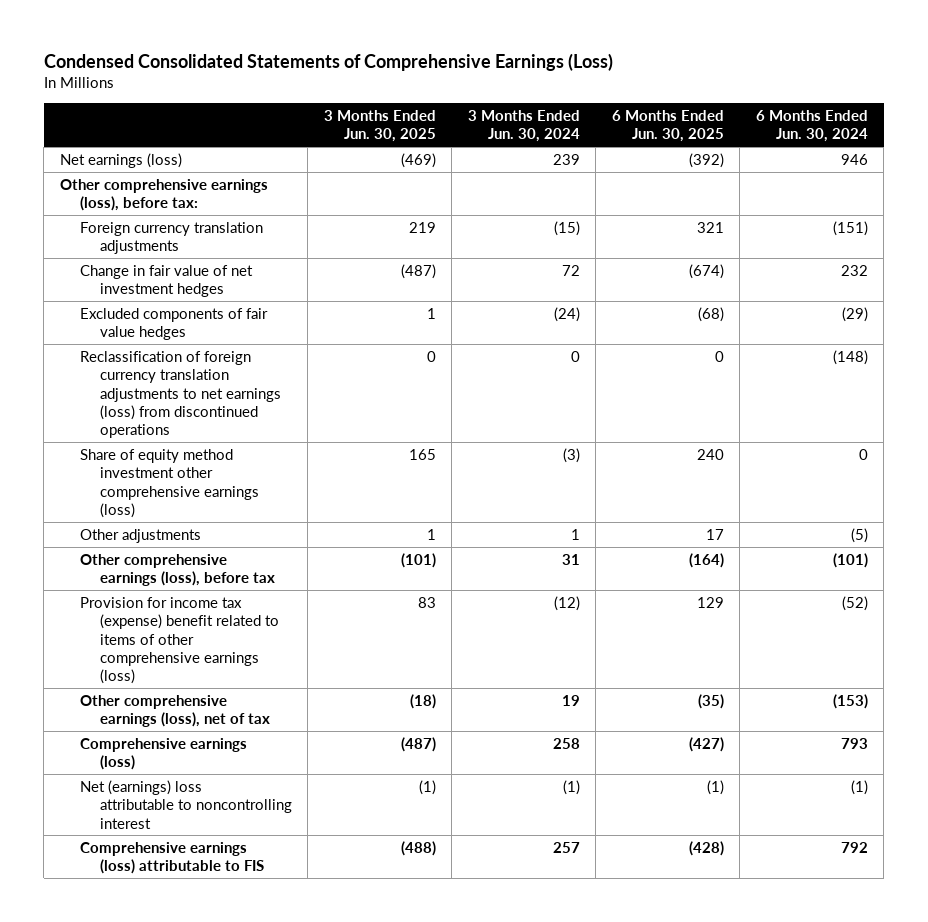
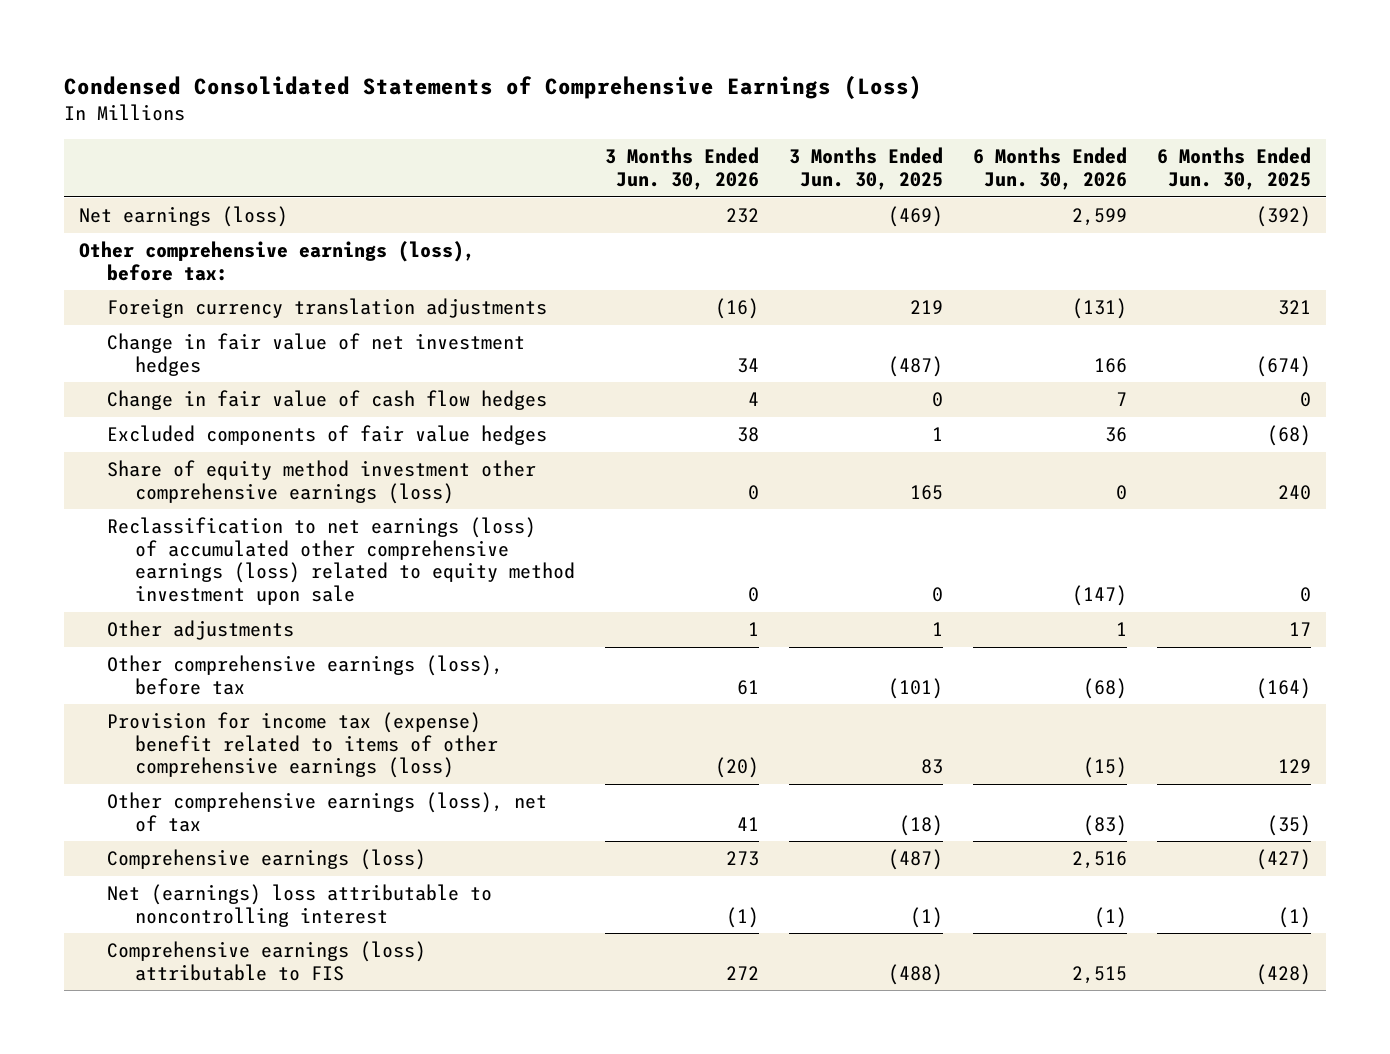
- | 3 Months Ended Jun. 30, 2025 | 3 Months Ended Jun. 30, 2024 | 6 Months Ended Jun. 30, 2025 | 6 Months Ended Jun. 30, 2024
+ | 3 Months Ended Jun. 30, 2026 | 3 Months Ended Jun. 30, 2025 | 6 Months Ended Jun. 30, 2026 | 6 Months Ended Jun. 30, 2025
+ Change in fair value of cash flow hedges | 4 | 0 | 7 | 0
- Reclassification of foreign currency translation adjustments to net earnings (loss) from discontinued operations | 0 | 0 | 0 | (148)
+ Reclassification to net earnings (loss) of accumulated other comprehensive earnings (loss) related to equity method investment upon sale | 0 | 0 | (147) | 0

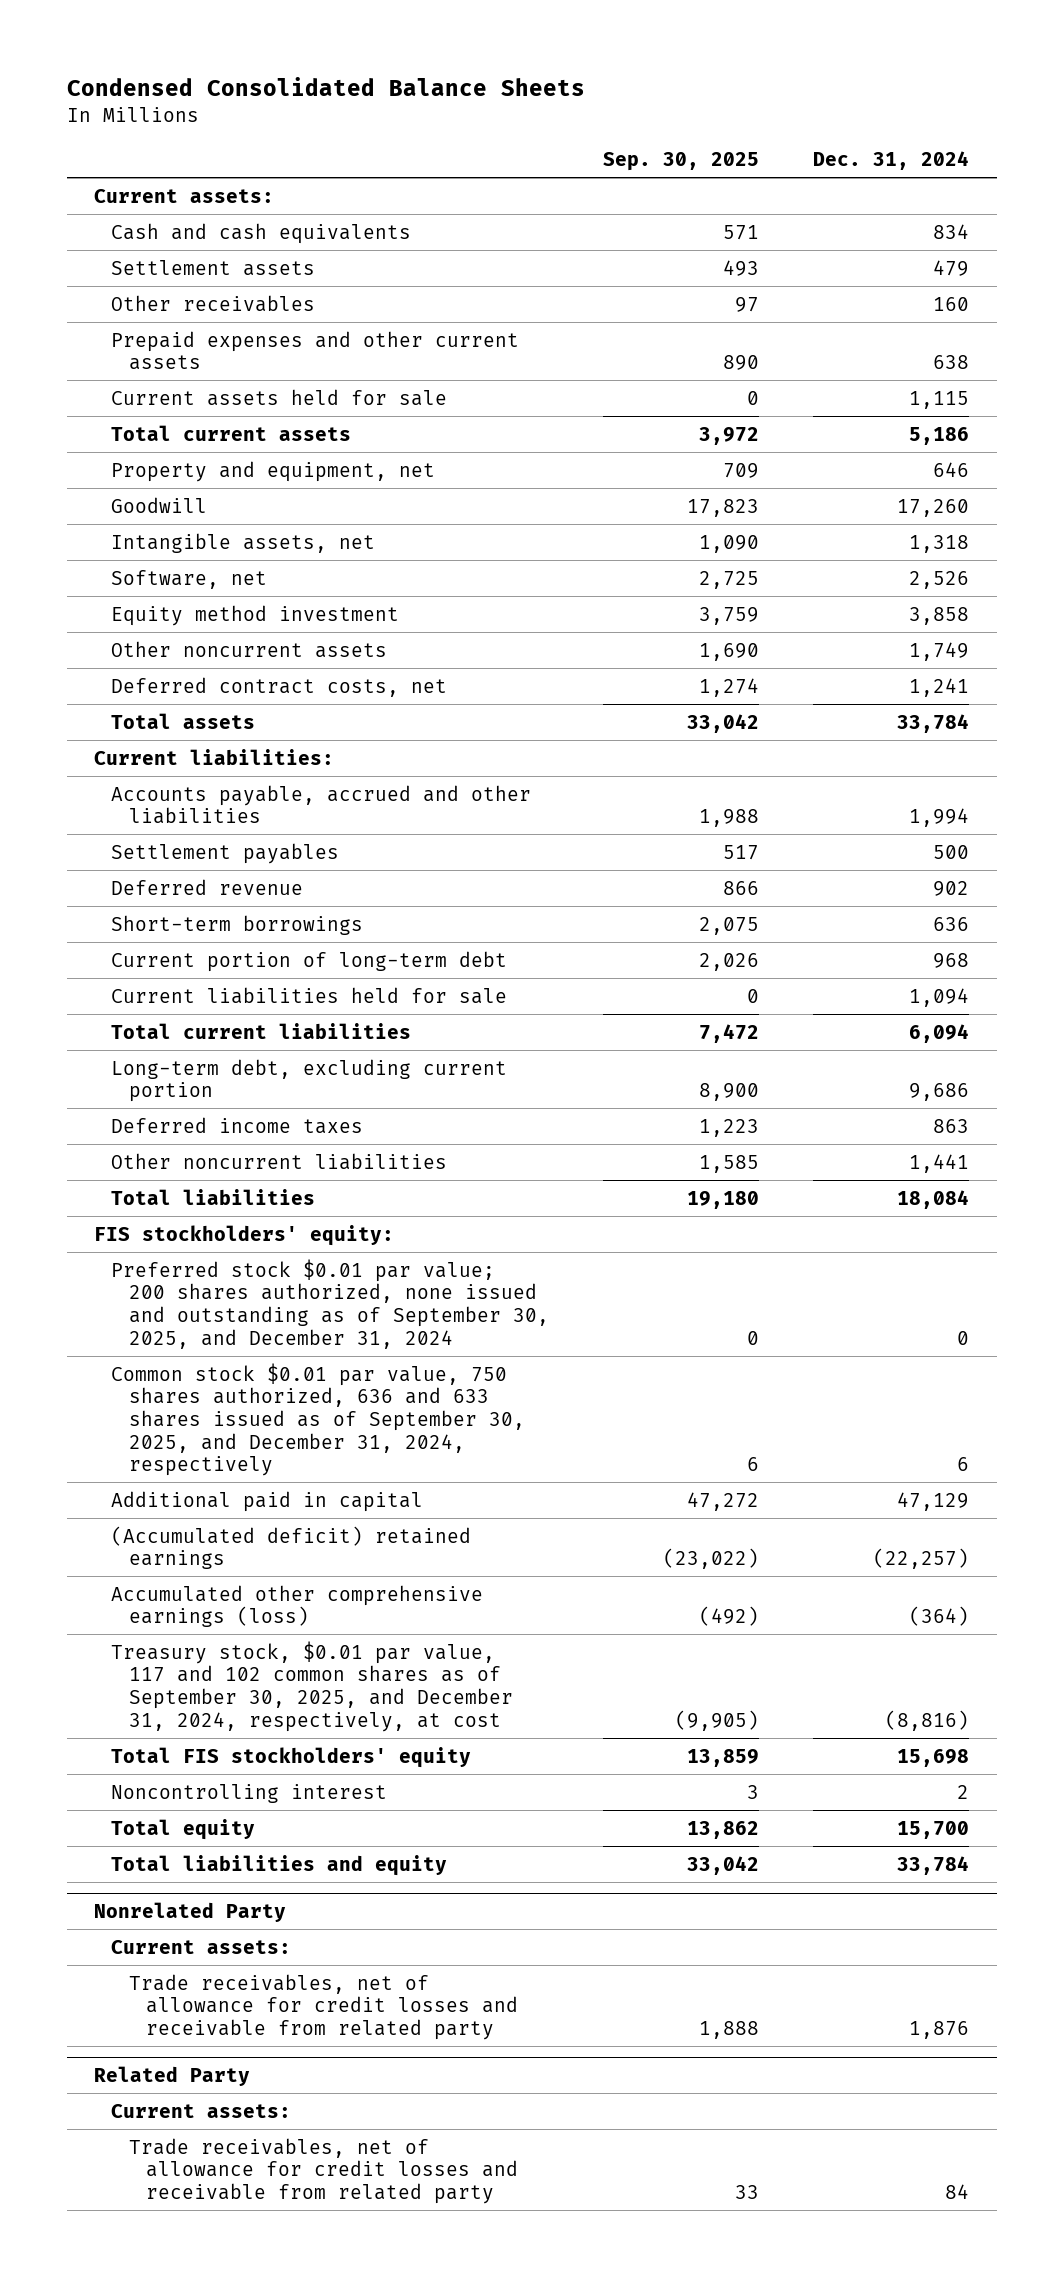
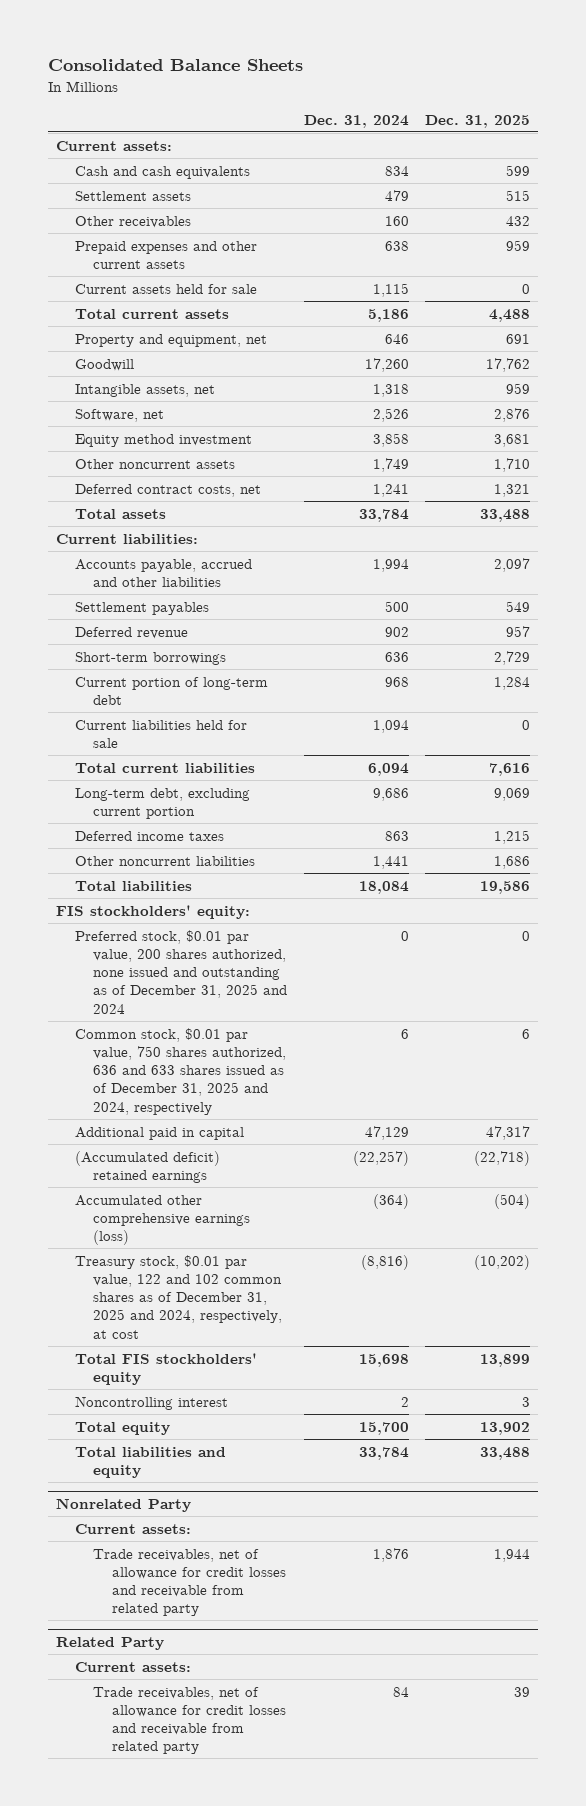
- Condensed Consolidated Balance Sheets
+ Consolidated Balance Sheets
- | Sep. 30, 2025 | Dec. 31, 2024
+ | Dec. 31, 2024 | Dec. 31, 2025
- Preferred stock $0.01 par value; 200 shares authorized, none issued and outstanding as of September 30, 2025, and December 31, 2024 | 0 | 0
- Common stock $0.01 par value, 750 shares authorized, 636 and 633 shares issued as of September 30, 2025, and December 31, 2024, respectively | 6 | 6
+ Preferred stock, $0.01 par value, 200 shares authorized, none issued and outstanding as of December 31, 2025 and 2024 | 0 | 0
+ Common stock, $0.01 par value, 750 shares authorized, 636 and 633 shares issued as of December 31, 2025 and 2024, respectively | 6 | 6
- Treasury stock, $0.01 par value, 117 and 102 common shares as of September 30, 2025, and December 31, 2024, respectively, at cost | (9,905) | (8,816)
+ Treasury stock, $0.01 par value, 122 and 102 common shares as of December 31, 2025 and 2024, respectively, at cost | (8,816) | (10,202)

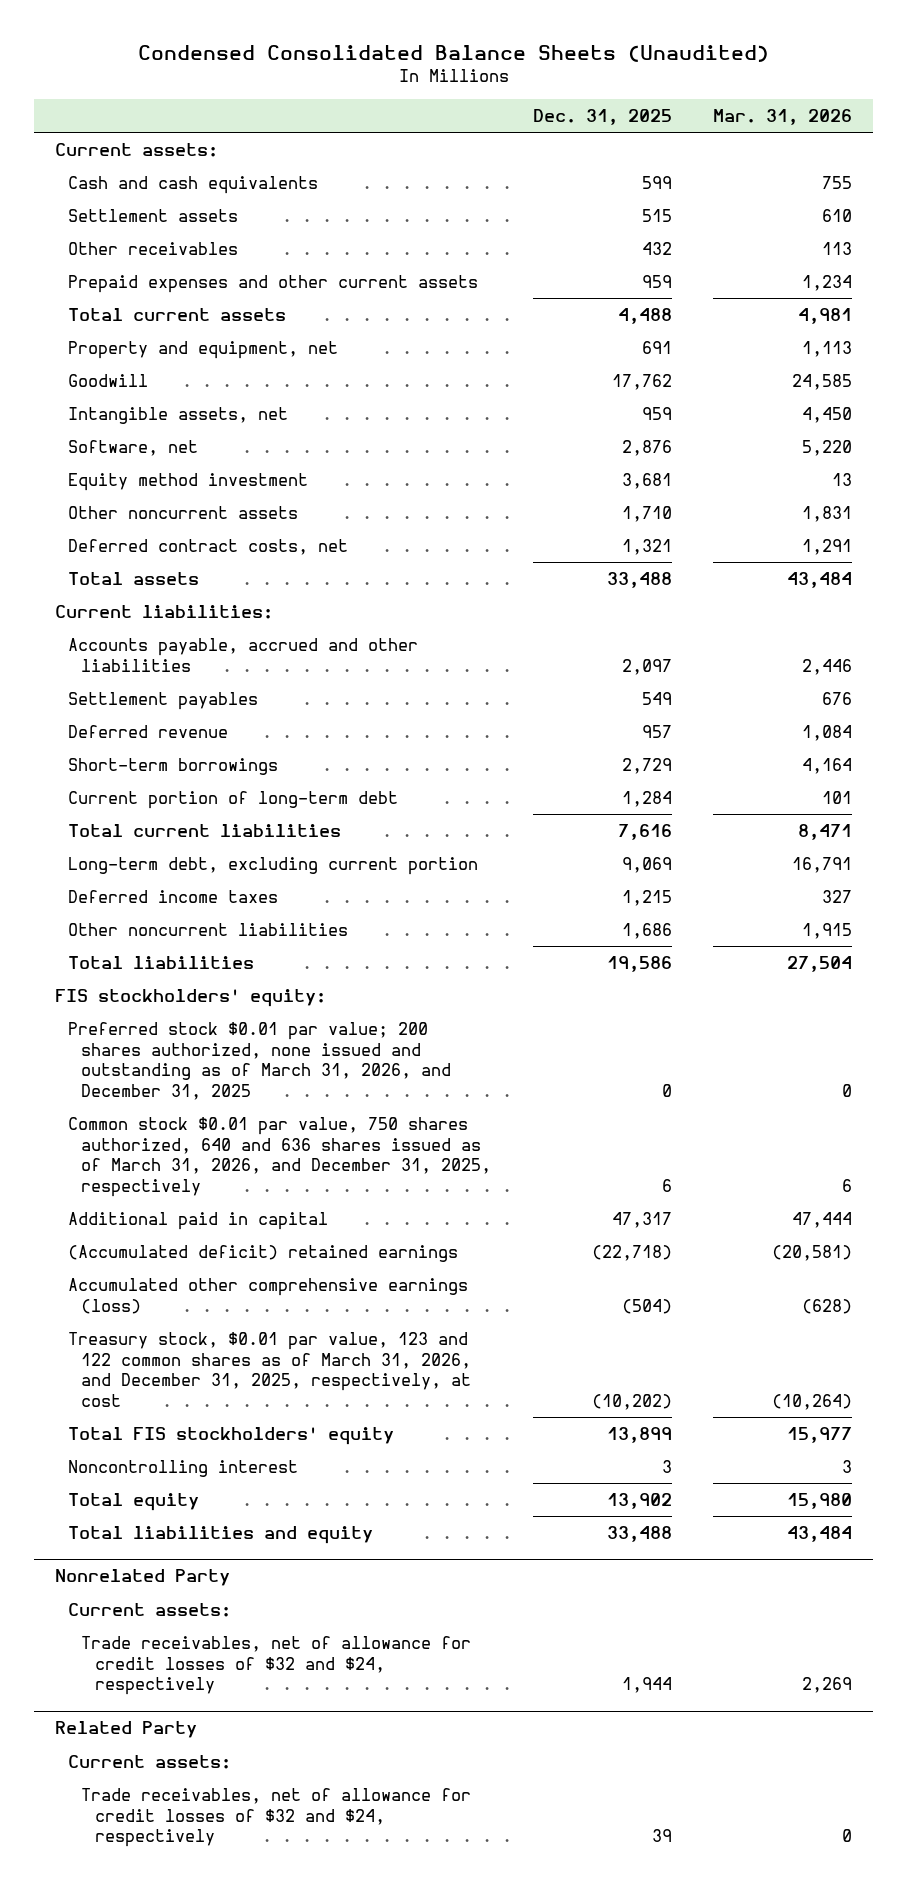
- Consolidated Balance Sheets
+ Condensed Consolidated Balance Sheets (Unaudited)
- | Dec. 31, 2024 | Dec. 31, 2025
+ | Dec. 31, 2025 | Mar. 31, 2026
- Current assets held for sale | 1,115 | 0
- Current liabilities held for sale | 1,094 | 0
- Preferred stock, $0.01 par value, 200 shares authorized, none issued and outstanding as of December 31, 2025 and 2024 | 0 | 0
- Common stock, $0.01 par value, 750 shares authorized, 636 and 633 shares issued as of December 31, 2025 and 2024, respectively | 6 | 6
+ Preferred stock $0.01 par value; 200 shares authorized, none issued and outstanding as of March 31, 2026, and December 31, 2025 | 0 | 0
+ Common stock $0.01 par value, 750 shares authorized, 640 and 636 shares issued as of March 31, 2026, and December 31, 2025, respectively | 6 | 6
- Treasury stock, $0.01 par value, 122 and 102 common shares as of December 31, 2025 and 2024, respectively, at cost | (8,816) | (10,202)
+ Treasury stock, $0.01 par value, 123 and 122 common shares as of March 31, 2026, and December 31, 2025, respectively, at cost | (10,202) | (10,264)
@ Nonrelated Party
- Trade receivables, net of allowance for credit losses and receivable from related party | 1,876 | 1,944
+ Trade receivables, net of allowance for credit losses of $32 and $24, respectively | 1,944 | 2,269
@ Related Party
- Trade receivables, net of allowance for credit losses and receivable from related party | 84 | 39
+ Trade receivables, net of allowance for credit losses of $32 and $24, respectively | 39 | 0

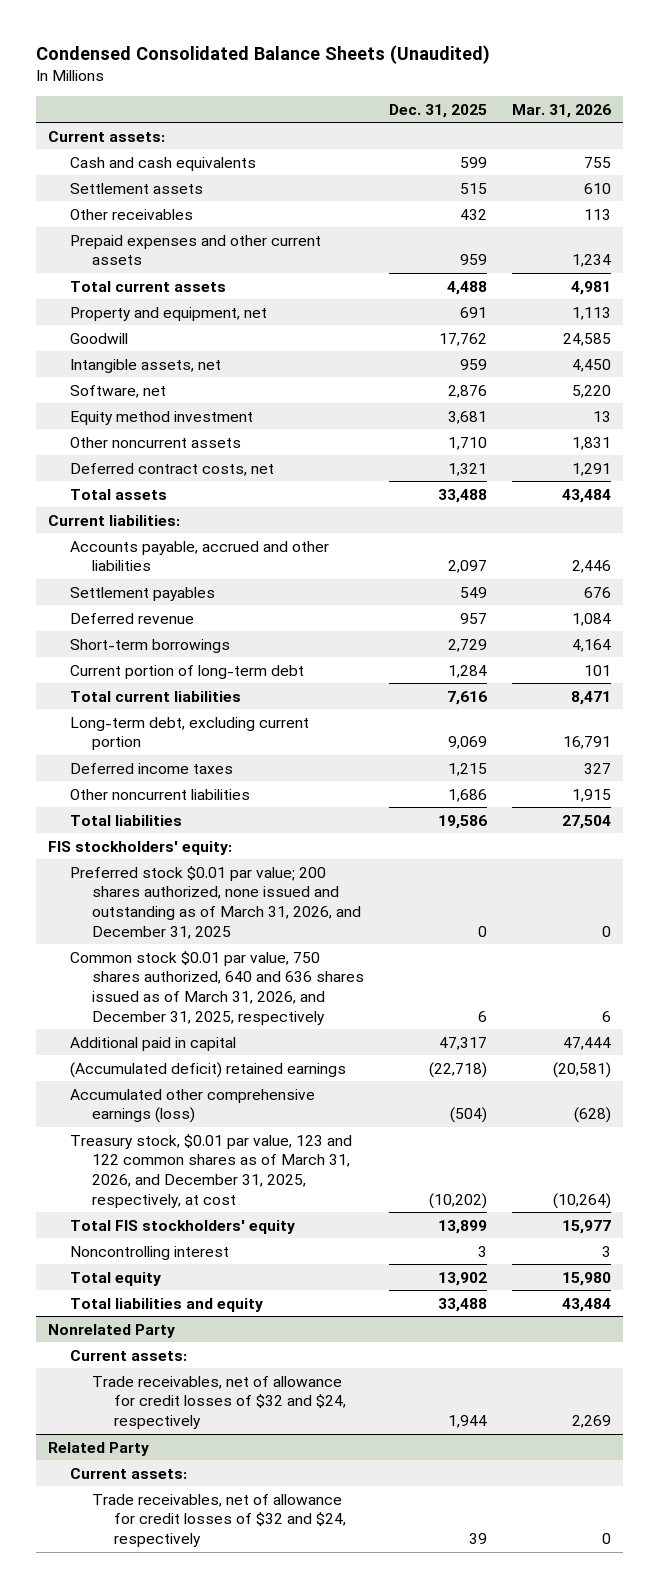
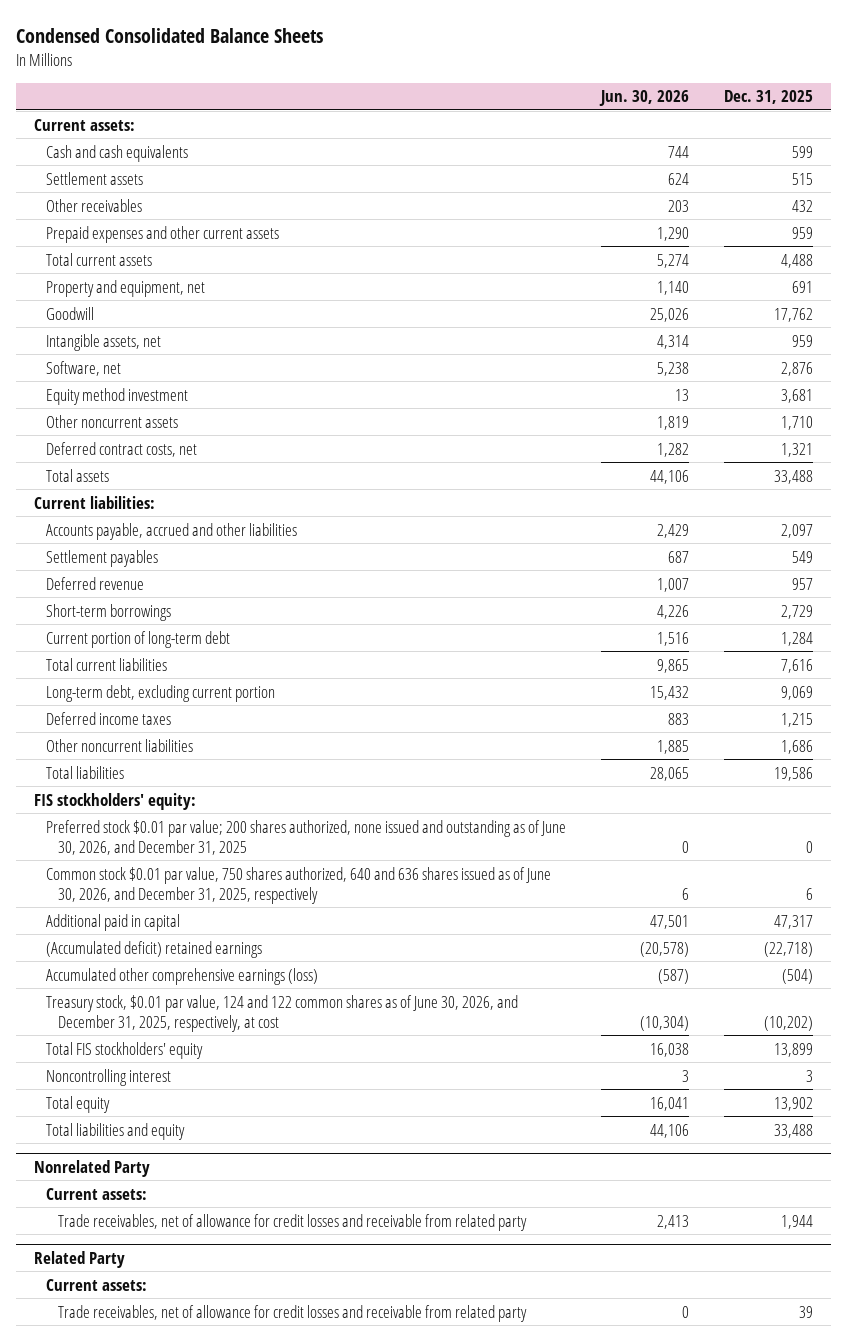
- Condensed Consolidated Balance Sheets (Unaudited)
+ Condensed Consolidated Balance Sheets
- | Dec. 31, 2025 | Mar. 31, 2026
+ | Jun. 30, 2026 | Dec. 31, 2025
- Preferred stock $0.01 par value; 200 shares authorized, none issued and outstanding as of March 31, 2026, and December 31, 2025 | 0 | 0
- Common stock $0.01 par value, 750 shares authorized, 640 and 636 shares issued as of March 31, 2026, and December 31, 2025, respectively | 6 | 6
+ Preferred stock $0.01 par value; 200 shares authorized, none issued and outstanding as of June 30, 2026, and December 31, 2025 | 0 | 0
+ Common stock $0.01 par value, 750 shares authorized, 640 and 636 shares issued as of June 30, 2026, and December 31, 2025, respectively | 6 | 6
- Treasury stock, $0.01 par value, 123 and 122 common shares as of March 31, 2026, and December 31, 2025, respectively, at cost | (10,202) | (10,264)
+ Treasury stock, $0.01 par value, 124 and 122 common shares as of June 30, 2026, and December 31, 2025, respectively, at cost | (10,304) | (10,202)
@ Nonrelated Party
- Trade receivables, net of allowance for credit losses of $32 and $24, respectively | 1,944 | 2,269
+ Trade receivables, net of allowance for credit losses and receivable from related party | 2,413 | 1,944
@ Related Party
- Trade receivables, net of allowance for credit losses of $32 and $24, respectively | 39 | 0
+ Trade receivables, net of allowance for credit losses and receivable from related party | 0 | 39

